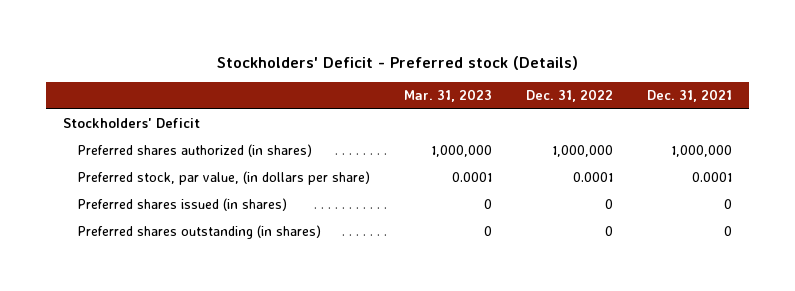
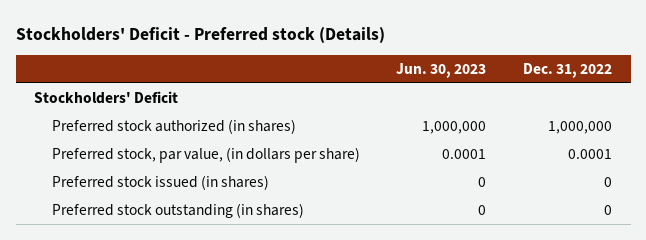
- | Mar. 31, 2023 | Dec. 31, 2022 | Dec. 31, 2021
+ | Jun. 30, 2023 | Dec. 31, 2022
- Preferred shares authorized (in shares) | 1,000,000 | 1,000,000 | 1,000,000
+ Preferred stock authorized (in shares) | 1,000,000 | 1,000,000
- Preferred shares issued (in shares) | 0 | 0 | 0
- Preferred shares outstanding (in shares) | 0 | 0 | 0
+ Preferred stock issued (in shares) | 0 | 0
+ Preferred stock outstanding (in shares) | 0 | 0

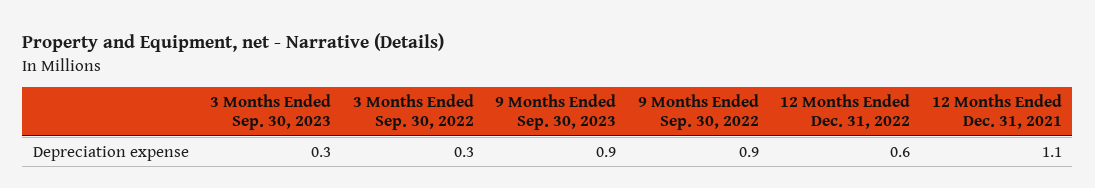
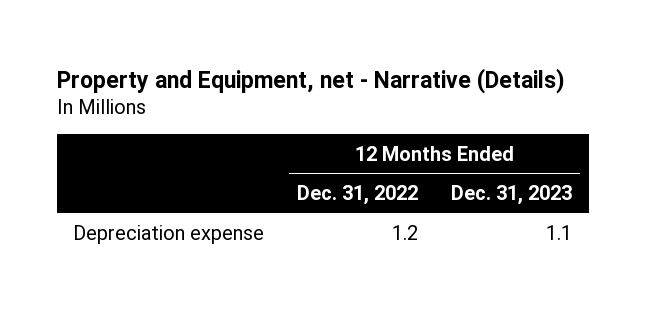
- | 3 Months Ended Sep. 30, 2023 | 3 Months Ended Sep. 30, 2022 | 9 Months Ended Sep. 30, 2023 | 9 Months Ended Sep. 30, 2022 | 12 Months Ended Dec. 31, 2022 | 12 Months Ended Dec. 31, 2021
+ | 12 Months Ended Dec. 31, 2022 | 12 Months Ended Dec. 31, 2023
- Depreciation expense | 0.3 | 0.3 | 0.9 | 0.9 | 0.6 | 1.1
+ Depreciation expense | 1.2 | 1.1

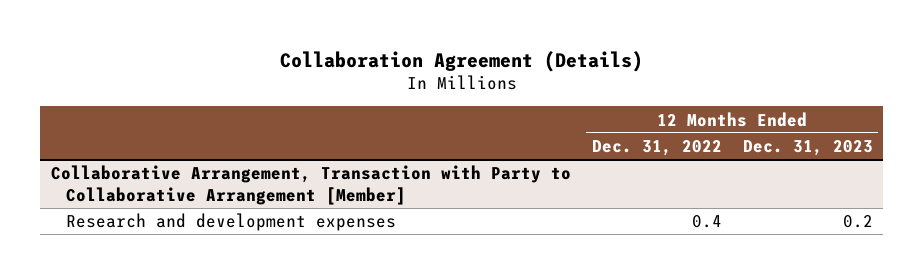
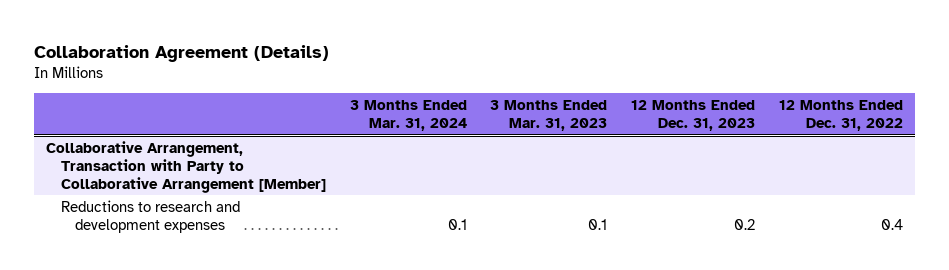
- | 12 Months Ended Dec. 31, 2022 | 12 Months Ended Dec. 31, 2023
+ | 3 Months Ended Mar. 31, 2024 | 3 Months Ended Mar. 31, 2023 | 12 Months Ended Dec. 31, 2023 | 12 Months Ended Dec. 31, 2022
@ Collaborative Arrangement, Transaction with Party to Collaborative Arrangement [Member]
- Research and development expenses | 0.4 | 0.2
+ Reductions to research and development expenses | 0.1 | 0.1 | 0.2 | 0.4

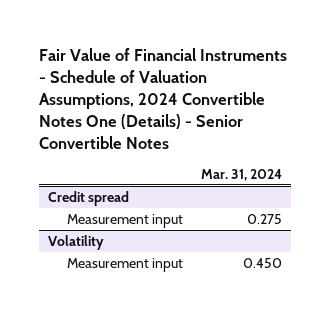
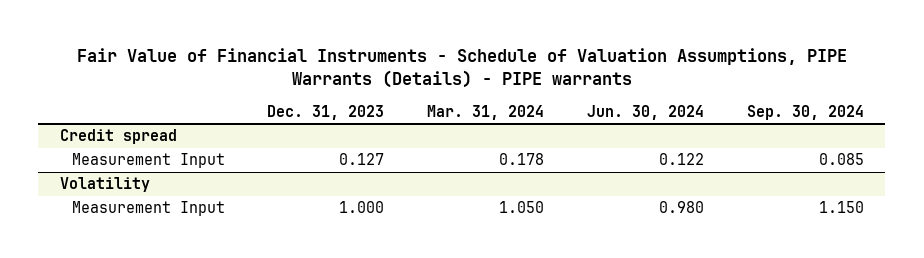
- Fair Value of Financial Instruments - Schedule of Valuation Assumptions, 2024 Convertible Notes One (Details) - Senior Convertible Notes
+ Fair Value of Financial Instruments - Schedule of Valuation Assumptions, PIPE Warrants (Details) - PIPE warrants
- | Mar. 31, 2024
+ | Dec. 31, 2023 | Mar. 31, 2024 | Jun. 30, 2024 | Sep. 30, 2024
@ Credit spread
- Measurement input | 0.275
+ Measurement Input | 0.127 | 0.178 | 0.122 | 0.085
@ Volatility
- Measurement input | 0.450
+ Measurement Input | 1.000 | 1.050 | 0.980 | 1.150

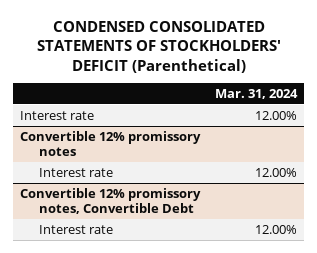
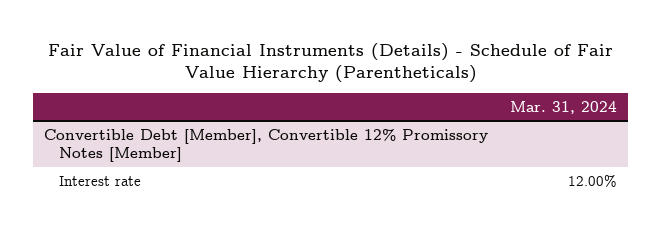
- CONDENSED CONSOLIDATED STATEMENTS OF STOCKHOLDERS' DEFICIT (Parenthetical)
+ Fair Value of Financial Instruments (Details) - Schedule of Fair Value Hierarchy (Parentheticals)
- Interest rate | 12.00%
- Convertible 12% promissory notes
- Interest rate | 12.00%
- Convertible 12% promissory notes, Convertible Debt
+ Convertible Debt [Member], Convertible 12% Promissory Notes [Member]

